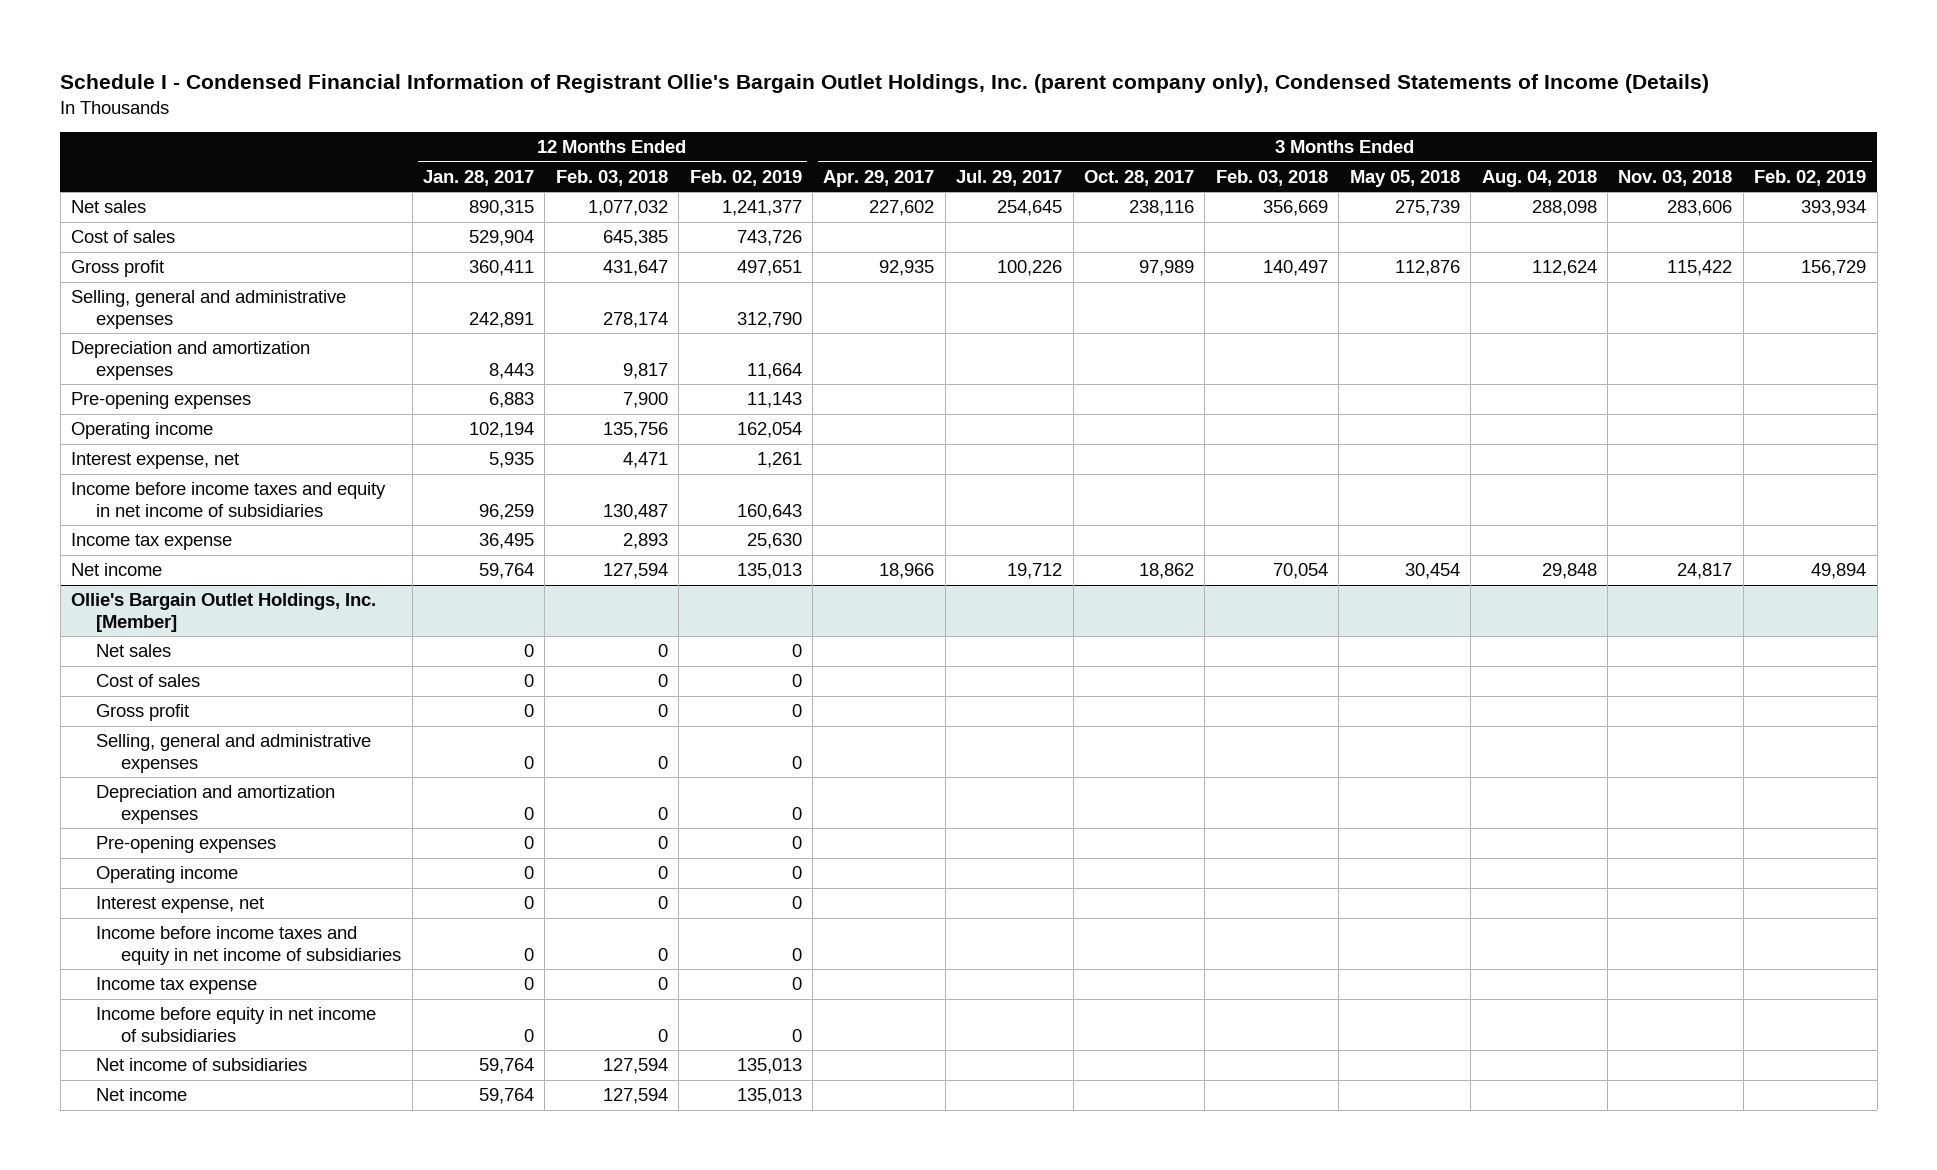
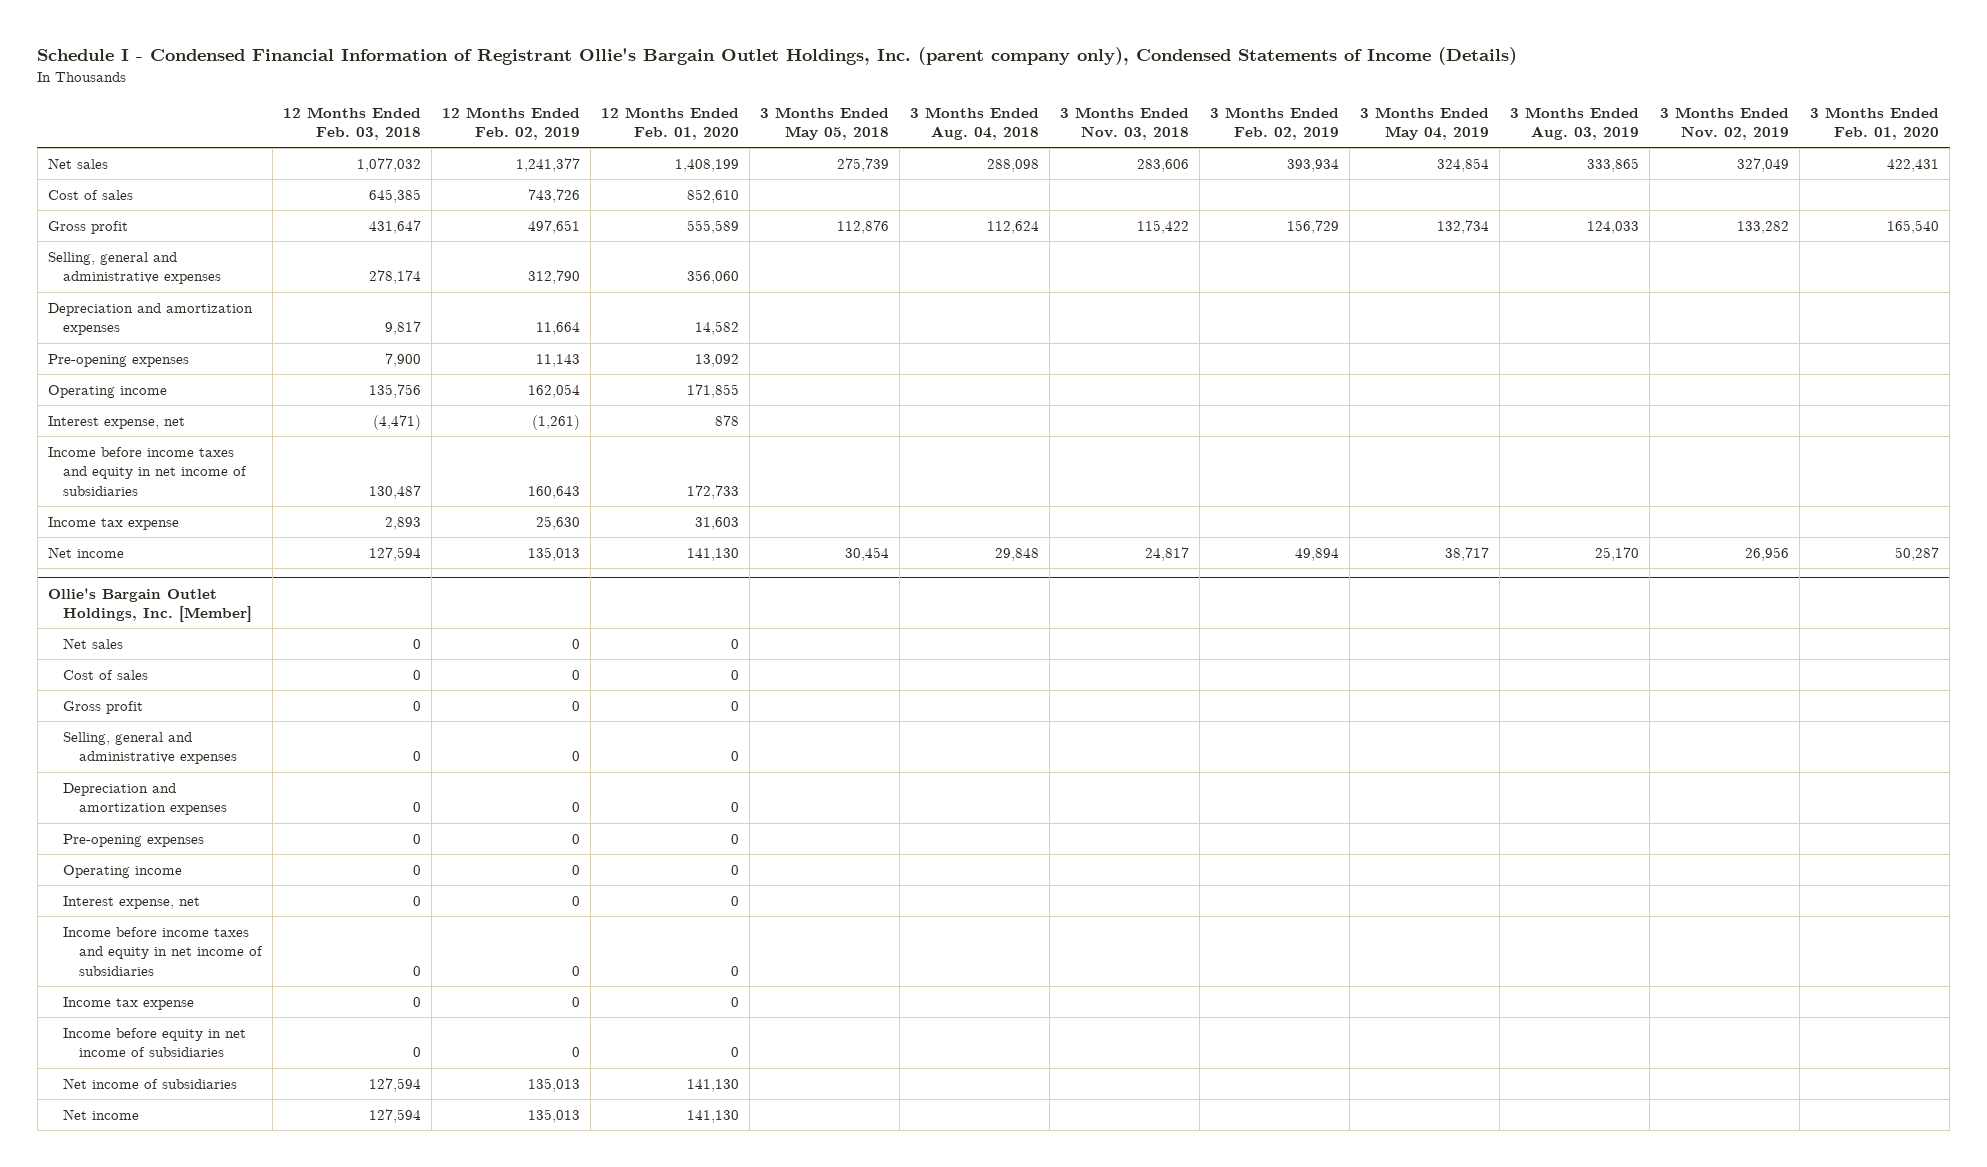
- | 12 Months Ended Jan. 28, 2017 | 12 Months Ended Feb. 03, 2018 | 12 Months Ended Feb. 02, 2019 | 3 Months Ended Apr. 29, 2017 | 3 Months Ended Jul. 29, 2017 | 3 Months Ended Oct. 28, 2017 | 3 Months Ended Feb. 03, 2018 | 3 Months Ended May 05, 2018 | 3 Months Ended Aug. 04, 2018 | 3 Months Ended Nov. 03, 2018 | 3 Months Ended Feb. 02, 2019
+ | 12 Months Ended Feb. 03, 2018 | 12 Months Ended Feb. 02, 2019 | 12 Months Ended Feb. 01, 2020 | 3 Months Ended May 05, 2018 | 3 Months Ended Aug. 04, 2018 | 3 Months Ended Nov. 03, 2018 | 3 Months Ended Feb. 02, 2019 | 3 Months Ended May 04, 2019 | 3 Months Ended Aug. 03, 2019 | 3 Months Ended Nov. 02, 2019 | 3 Months Ended Feb. 01, 2020
- Interest expense, net | 5,935 | 4,471 | 1,261 | | | | | | | |
+ Interest expense, net | (4,471) | (1,261) | 878 | | | | | | | |

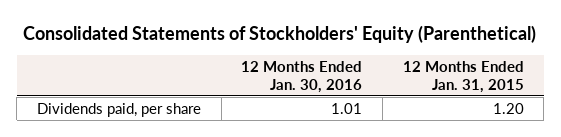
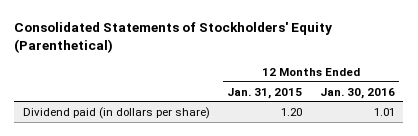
- | 12 Months Ended Jan. 30, 2016 | 12 Months Ended Jan. 31, 2015
+ | 12 Months Ended Jan. 31, 2015 | 12 Months Ended Jan. 30, 2016
- Dividends paid, per share | 1.01 | 1.20
+ Dividend paid (in dollars per share) | 1.20 | 1.01

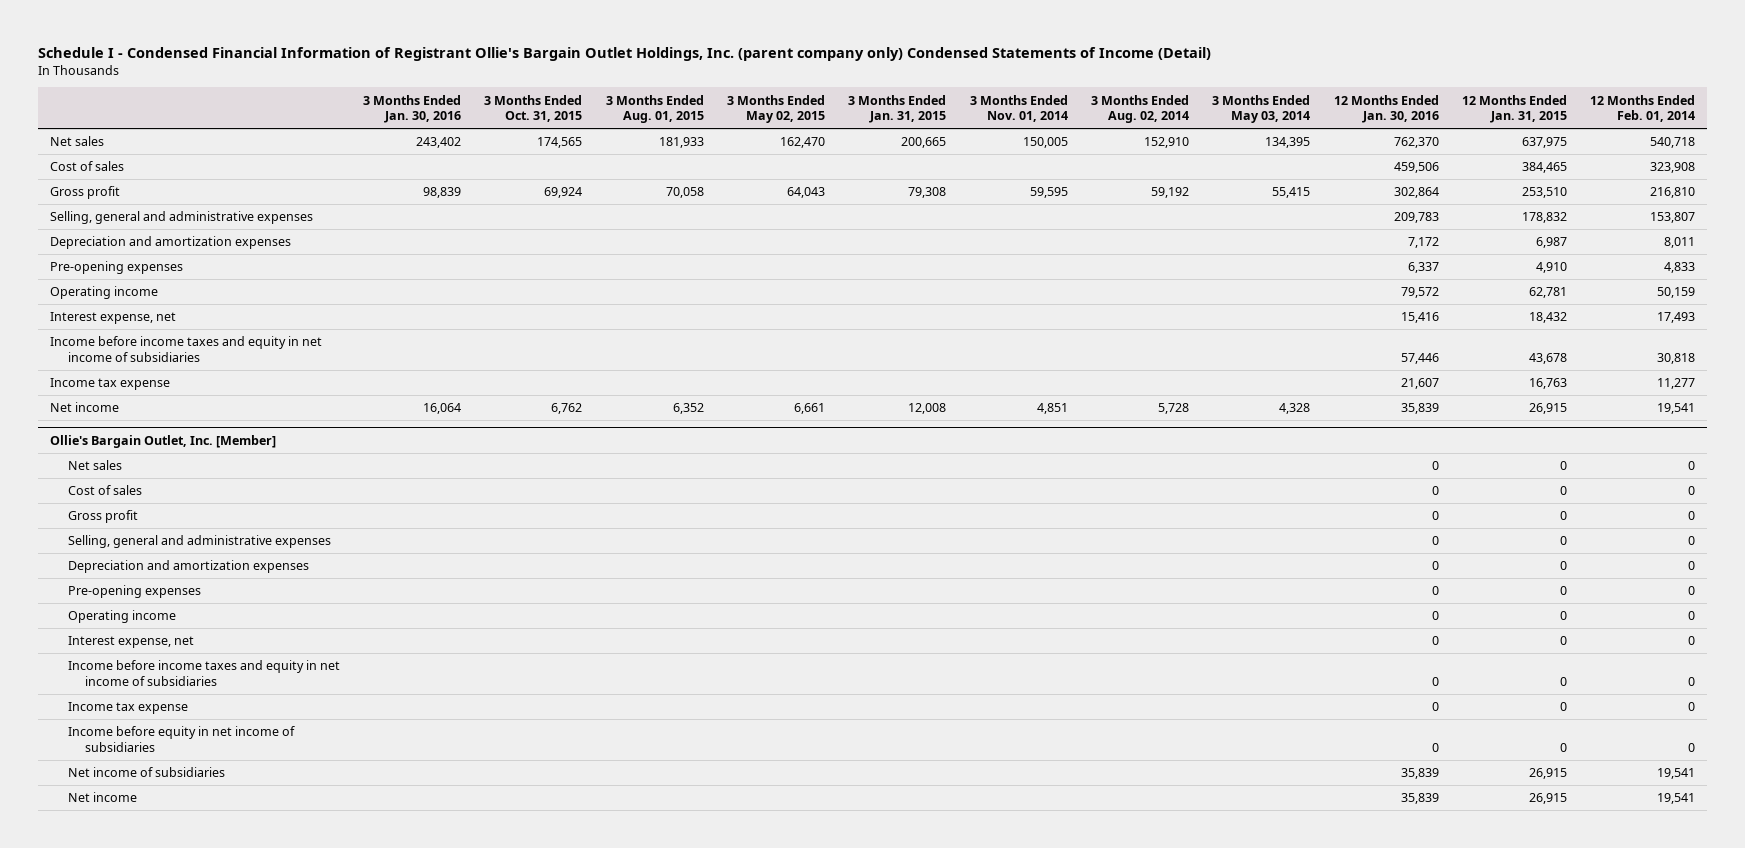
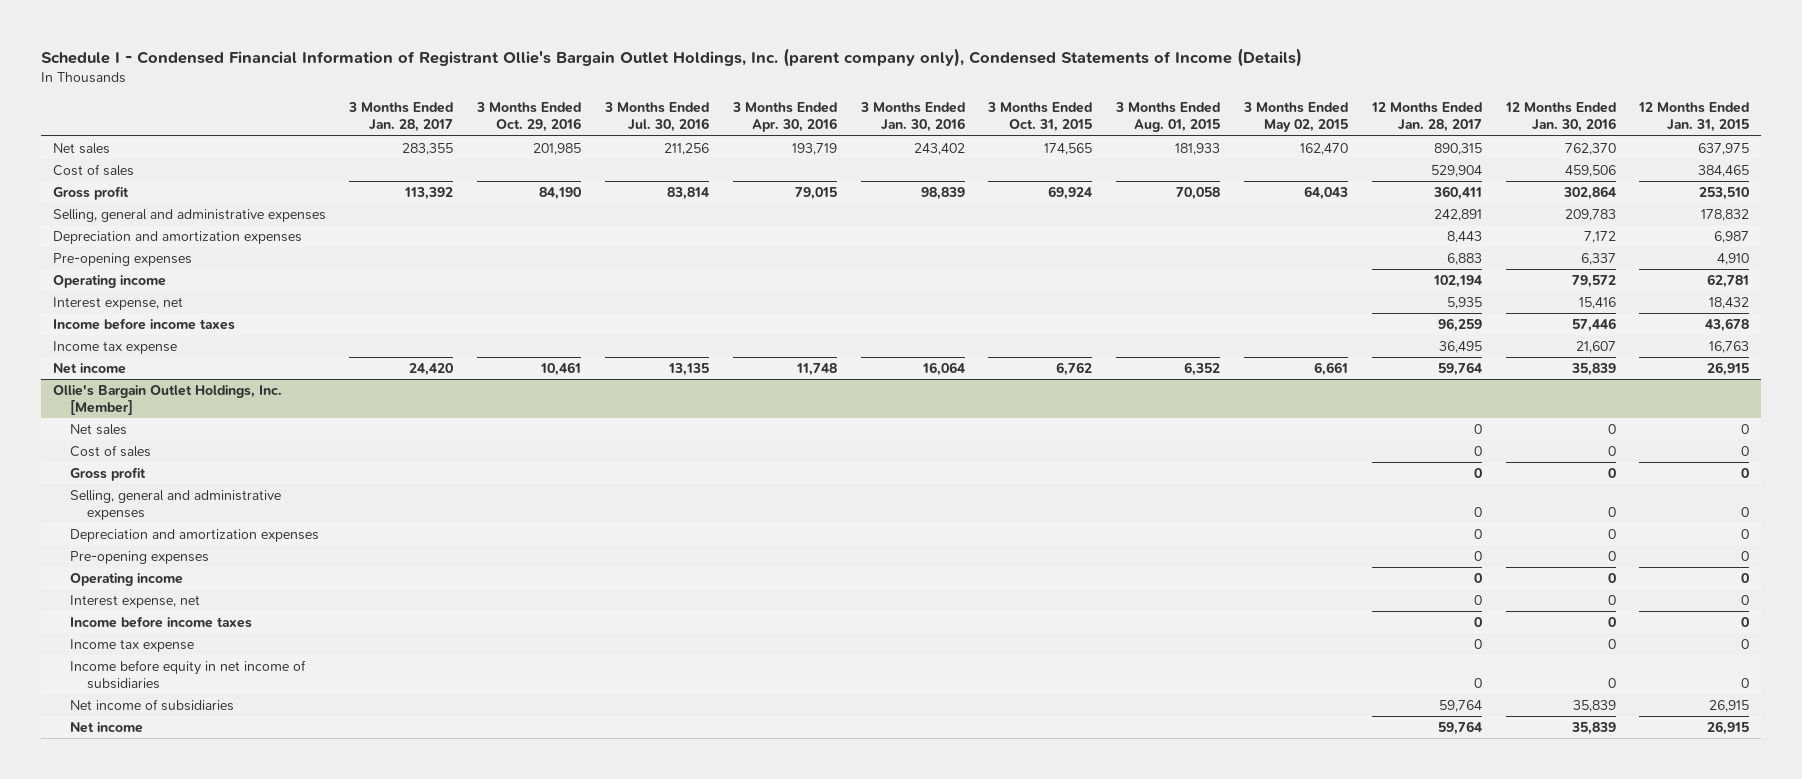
- Schedule I - Condensed Financial Information of Registrant Ollie's Bargain Outlet Holdings, Inc. (parent company only) Condensed Statements of Income (Detail)
+ Schedule I - Condensed Financial Information of Registrant Ollie's Bargain Outlet Holdings, Inc. (parent company only), Condensed Statements of Income (Details)
- | 3 Months Ended Jan. 30, 2016 | 3 Months Ended Oct. 31, 2015 | 3 Months Ended Aug. 01, 2015 | 3 Months Ended May 02, 2015 | 3 Months Ended Jan. 31, 2015 | 3 Months Ended Nov. 01, 2014 | 3 Months Ended Aug. 02, 2014 | 3 Months Ended May 03, 2014 | 12 Months Ended Jan. 30, 2016 | 12 Months Ended Jan. 31, 2015 | 12 Months Ended Feb. 01, 2014
+ | 3 Months Ended Jan. 28, 2017 | 3 Months Ended Oct. 29, 2016 | 3 Months Ended Jul. 30, 2016 | 3 Months Ended Apr. 30, 2016 | 3 Months Ended Jan. 30, 2016 | 3 Months Ended Oct. 31, 2015 | 3 Months Ended Aug. 01, 2015 | 3 Months Ended May 02, 2015 | 12 Months Ended Jan. 28, 2017 | 12 Months Ended Jan. 30, 2016 | 12 Months Ended Jan. 31, 2015
- Income before income taxes and equity in net income of subsidiaries | | | | | | | | | 57,446 | 43,678 | 30,818
+ Income before income taxes | | | | | | | | | 96,259 | 57,446 | 43,678
- Ollie's Bargain Outlet, Inc. [Member]
+ Ollie's Bargain Outlet Holdings, Inc. [Member]
- Income before income taxes and equity in net income of subsidiaries | | | | | | | | | 0 | 0 | 0
+ Income before income taxes | | | | | | | | | 0 | 0 | 0

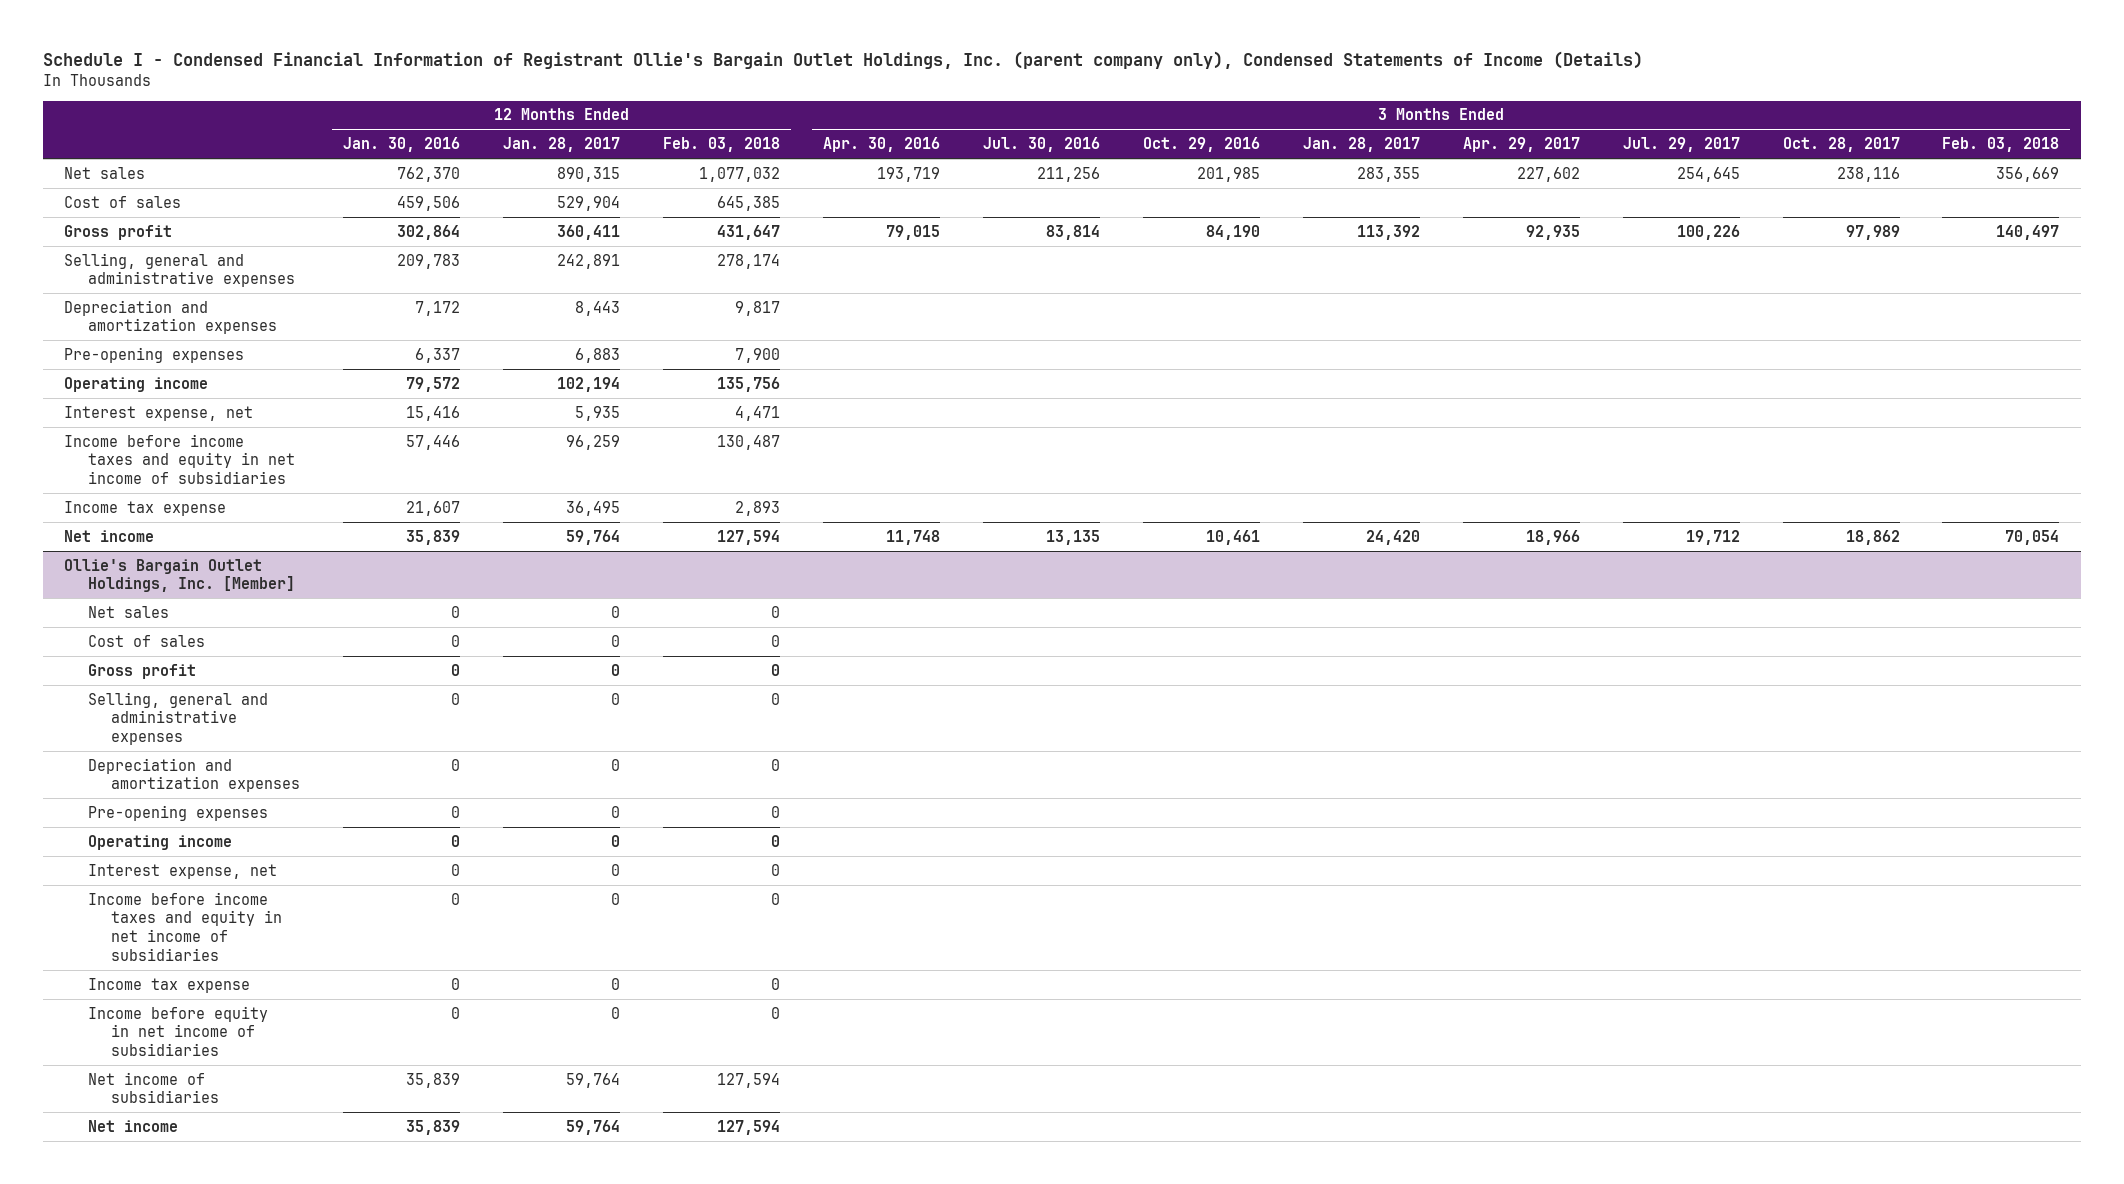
- | 3 Months Ended Jan. 28, 2017 | 3 Months Ended Oct. 29, 2016 | 3 Months Ended Jul. 30, 2016 | 3 Months Ended Apr. 30, 2016 | 3 Months Ended Jan. 30, 2016 | 3 Months Ended Oct. 31, 2015 | 3 Months Ended Aug. 01, 2015 | 3 Months Ended May 02, 2015 | 12 Months Ended Jan. 28, 2017 | 12 Months Ended Jan. 30, 2016 | 12 Months Ended Jan. 31, 2015
+ | 12 Months Ended Jan. 30, 2016 | 12 Months Ended Jan. 28, 2017 | 12 Months Ended Feb. 03, 2018 | 3 Months Ended Apr. 30, 2016 | 3 Months Ended Jul. 30, 2016 | 3 Months Ended Oct. 29, 2016 | 3 Months Ended Jan. 28, 2017 | 3 Months Ended Apr. 29, 2017 | 3 Months Ended Jul. 29, 2017 | 3 Months Ended Oct. 28, 2017 | 3 Months Ended Feb. 03, 2018
- Income before income taxes | | | | | | | | | 96,259 | 57,446 | 43,678
+ Income before income taxes and equity in net income of subsidiaries | 57,446 | 96,259 | 130,487 | | | | | | | |
@ Ollie's Bargain Outlet Holdings, Inc. [Member]
- Income before income taxes | | | | | | | | | 0 | 0 | 0
+ Income before income taxes and equity in net income of subsidiaries | 0 | 0 | 0 | | | | | | | |

